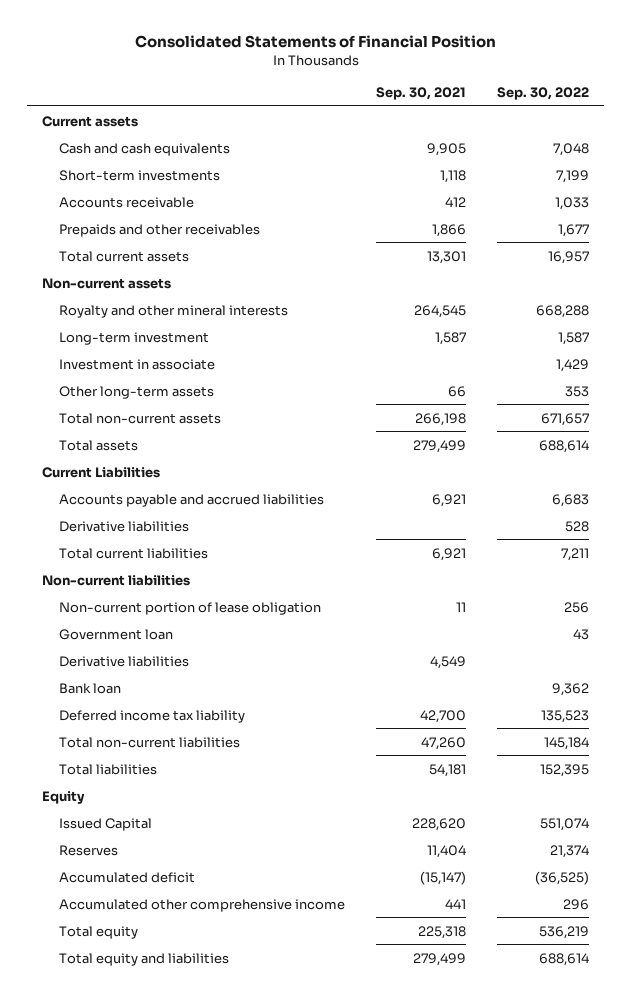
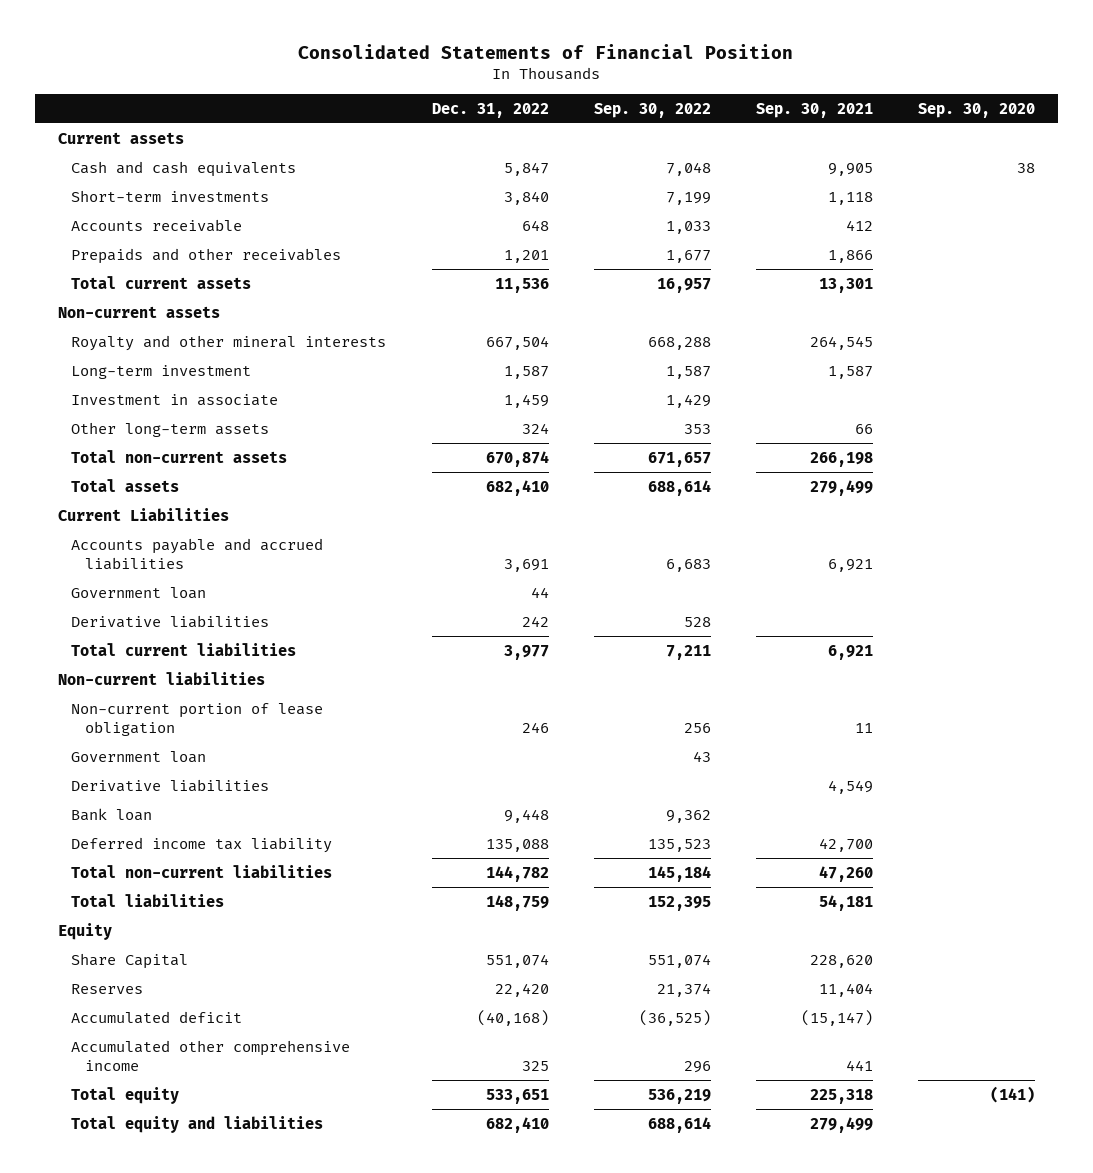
- | Sep. 30, 2021 | Sep. 30, 2022
+ | Dec. 31, 2022 | Sep. 30, 2022 | Sep. 30, 2021 | Sep. 30, 2020
+ Government loan | 44 | | |
- Issued Capital | 228,620 | 551,074
+ Share Capital | 551,074 | 551,074 | 228,620 |

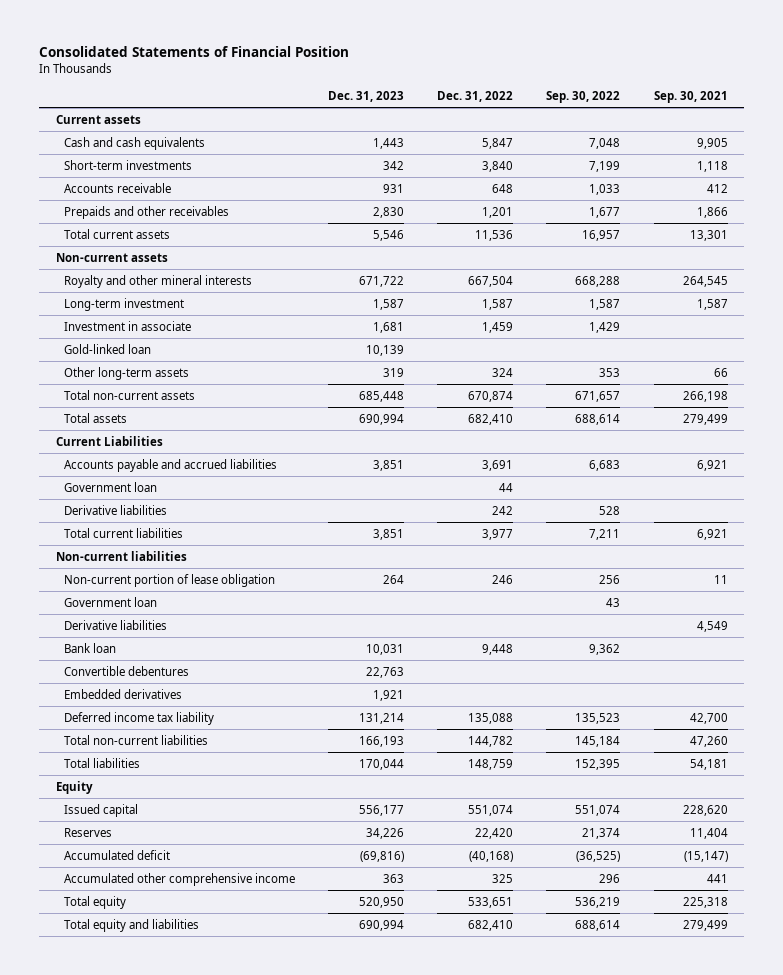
- | Dec. 31, 2022 | Sep. 30, 2022 | Sep. 30, 2021 | Sep. 30, 2020
+ | Dec. 31, 2023 | Dec. 31, 2022 | Sep. 30, 2022 | Sep. 30, 2021
+ Gold-linked loan | 10,139 | | |
+ Convertible debentures | 22,763 | | |
+ Embedded derivatives | 1,921 | | |
- Share Capital | 551,074 | 551,074 | 228,620 |
+ Issued capital | 556,177 | 551,074 | 551,074 | 228,620

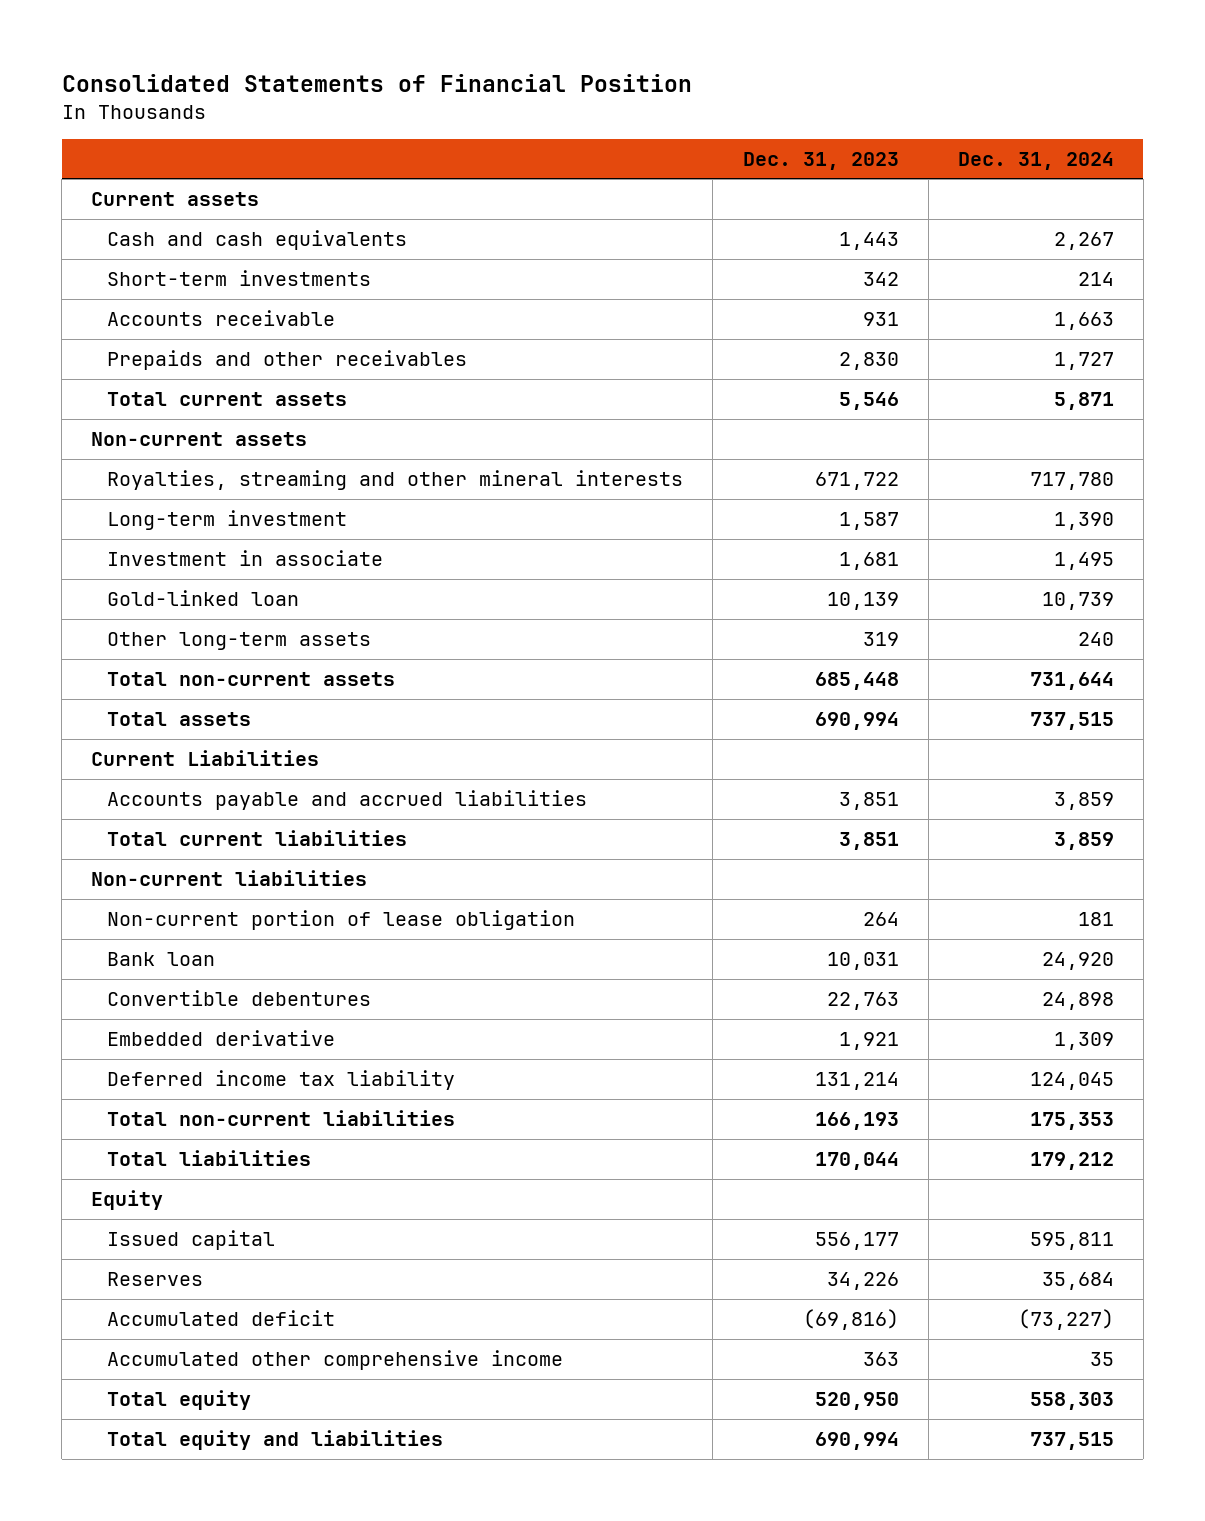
- | Dec. 31, 2023 | Dec. 31, 2022 | Sep. 30, 2022 | Sep. 30, 2021
+ | Dec. 31, 2023 | Dec. 31, 2024
- Royalty and other mineral interests | 671,722 | 667,504 | 668,288 | 264,545
+ Royalties, streaming and other mineral interests | 671,722 | 717,780
- Government loan | | 44 | |
- Derivative liabilities | | 242 | 528 |
- Government loan | | | 43 |
- Derivative liabilities | | | | 4,549
- Embedded derivatives | 1,921 | | |
+ Embedded derivative | 1,921 | 1,309

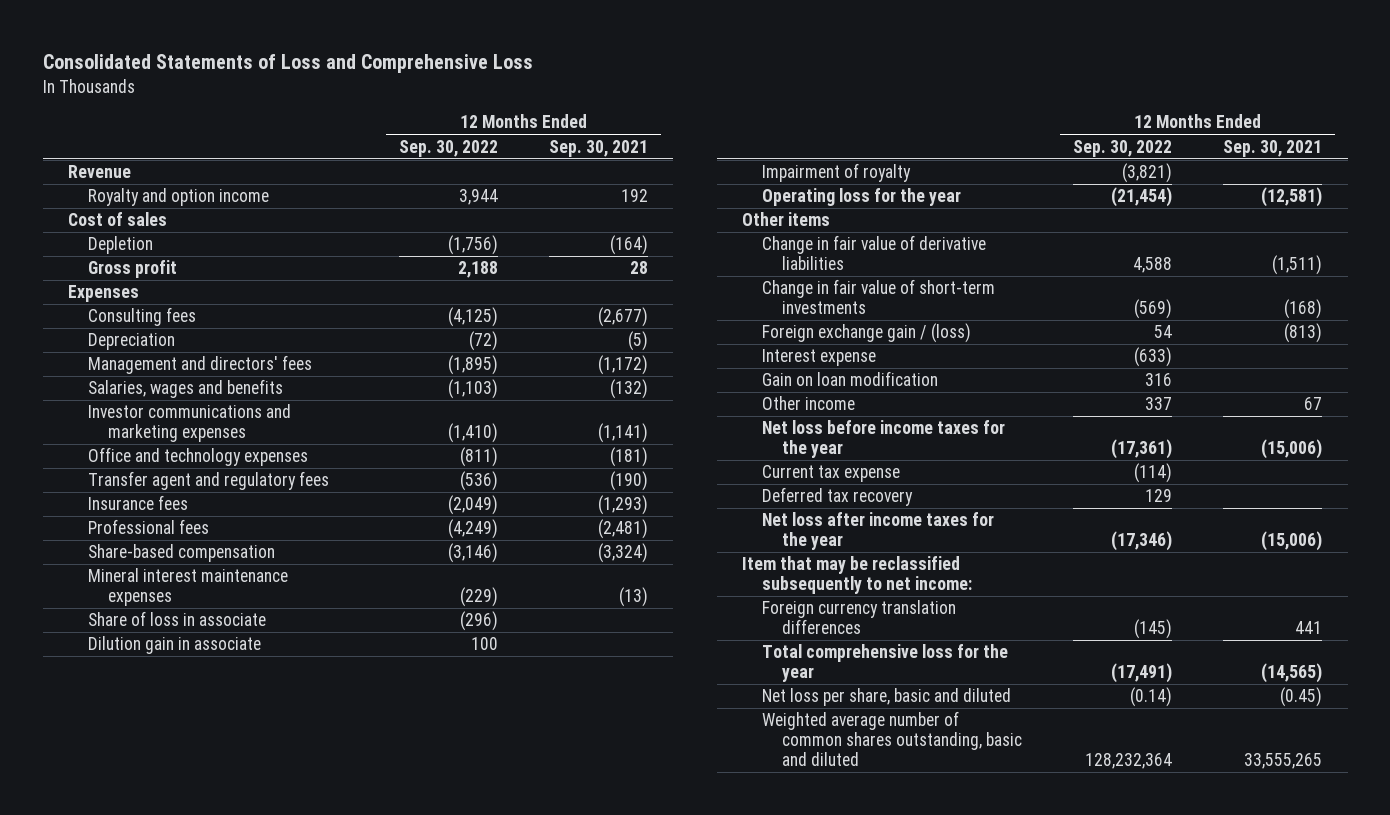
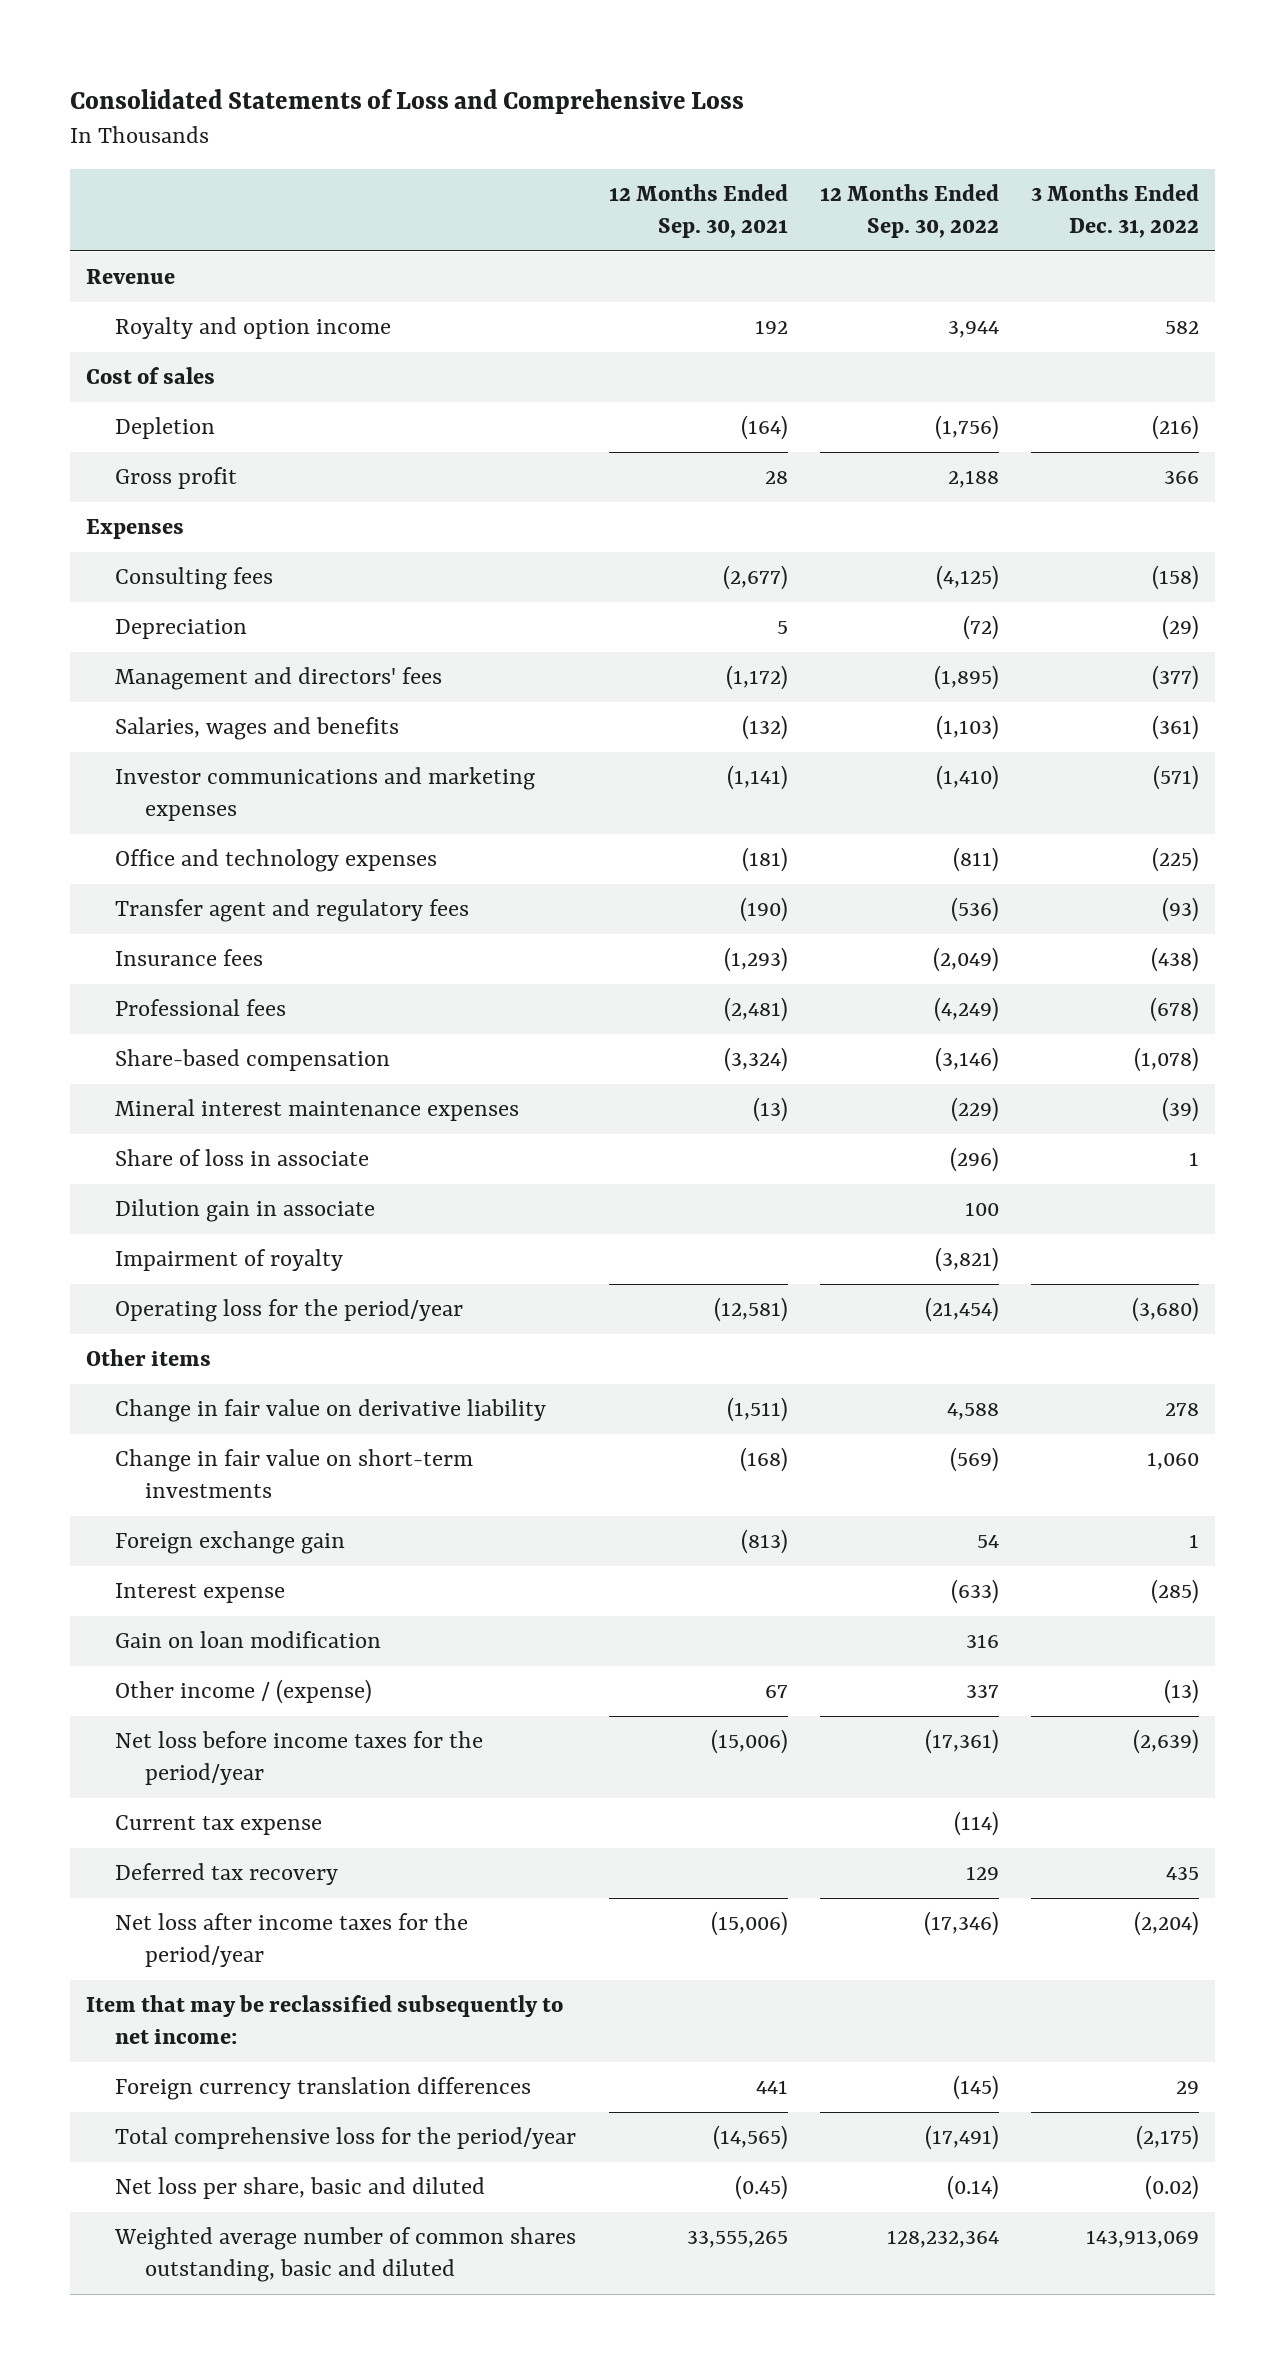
- | 12 Months Ended Sep. 30, 2022 | 12 Months Ended Sep. 30, 2021
+ | 12 Months Ended Sep. 30, 2021 | 12 Months Ended Sep. 30, 2022 | 3 Months Ended Dec. 31, 2022
- Depreciation | (72) | (5)
+ Depreciation | 5 | (72) | (29)
- Operating loss for the year | (21,454) | (12,581)
+ Operating loss for the period/year | (12,581) | (21,454) | (3,680)
- Change in fair value of derivative liabilities | 4,588 | (1,511)
- Change in fair value of short-term investments | (569) | (168)
- Foreign exchange gain / (loss) | 54 | (813)
+ Change in fair value on derivative liability | (1,511) | 4,588 | 278
+ Change in fair value on short-term investments | (168) | (569) | 1,060
+ Foreign exchange gain | (813) | 54 | 1
- Other income | 337 | 67
- Net loss before income taxes for the year | (17,361) | (15,006)
+ Other income / (expense) | 67 | 337 | (13)
+ Net loss before income taxes for the period/year | (15,006) | (17,361) | (2,639)
- Net loss after income taxes for the year | (17,346) | (15,006)
+ Net loss after income taxes for the period/year | (15,006) | (17,346) | (2,204)
- Total comprehensive loss for the year | (17,491) | (14,565)
+ Total comprehensive loss for the period/year | (14,565) | (17,491) | (2,175)

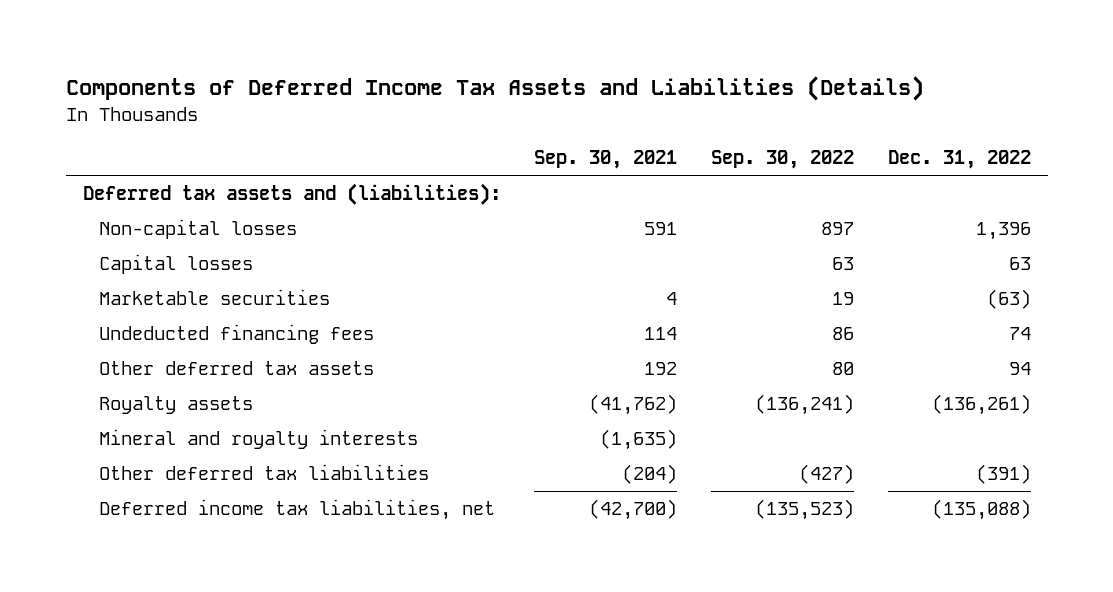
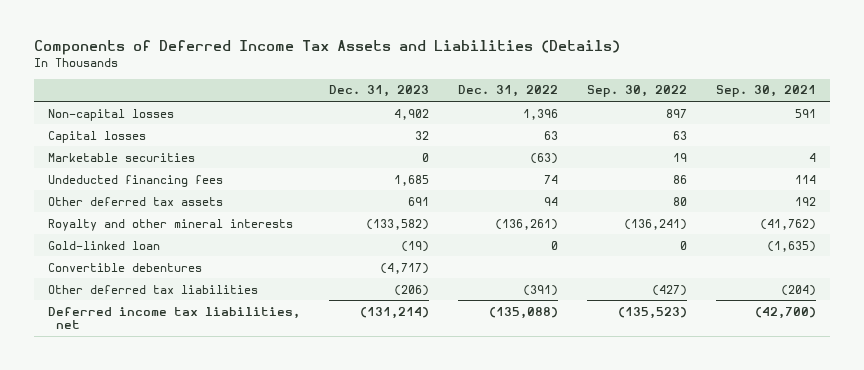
- | Sep. 30, 2021 | Sep. 30, 2022 | Dec. 31, 2022
+ | Dec. 31, 2023 | Dec. 31, 2022 | Sep. 30, 2022 | Sep. 30, 2021
- Deferred tax assets and (liabilities):
- Royalty assets | (41,762) | (136,241) | (136,261)
- Mineral and royalty interests | (1,635) | |
+ Royalty and other mineral interests | (133,582) | (136,261) | (136,241) | (41,762)
+ Gold-linked loan | (19) | 0 | 0 | (1,635)
+ Convertible debentures | (4,717) | | |

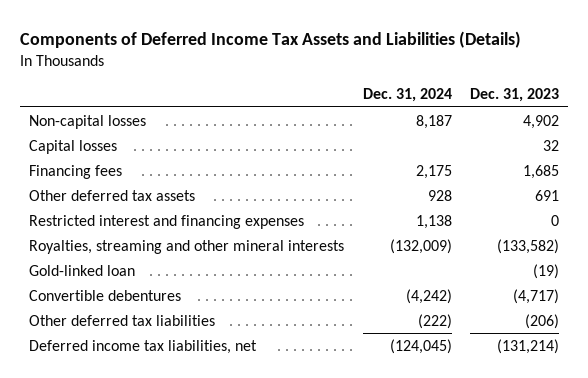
- | Dec. 31, 2023 | Dec. 31, 2022 | Sep. 30, 2022 | Sep. 30, 2021
+ | Dec. 31, 2024 | Dec. 31, 2023
- Marketable securities | 0 | (63) | 19 | 4
- Undeducted financing fees | 1,685 | 74 | 86 | 114
+ Financing fees | 2,175 | 1,685
- Royalty and other mineral interests | (133,582) | (136,261) | (136,241) | (41,762)
+ Restricted interest and financing expenses | 1,138 | 0
+ Royalties, streaming and other mineral interests | (132,009) | (133,582)

